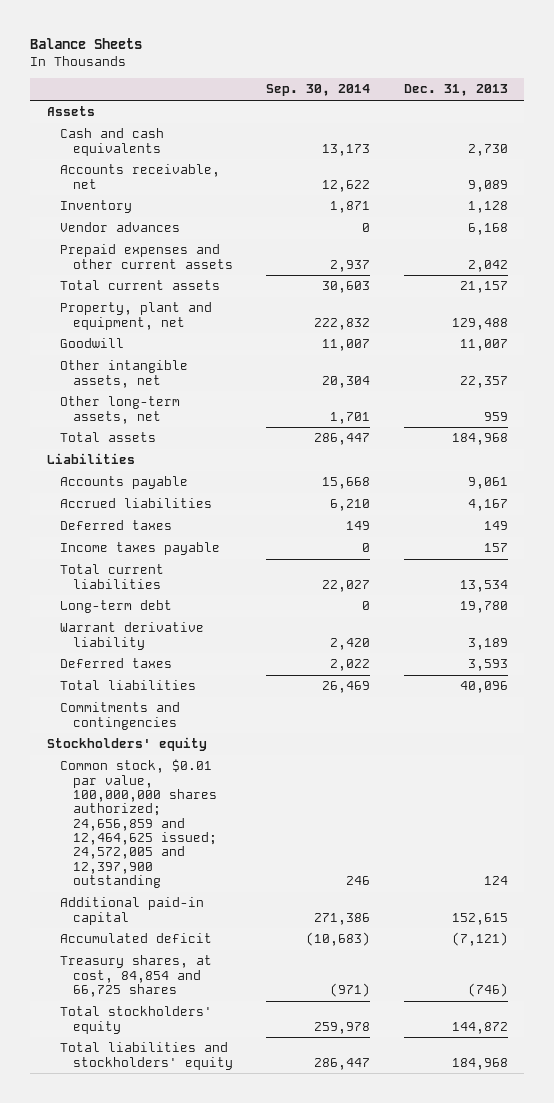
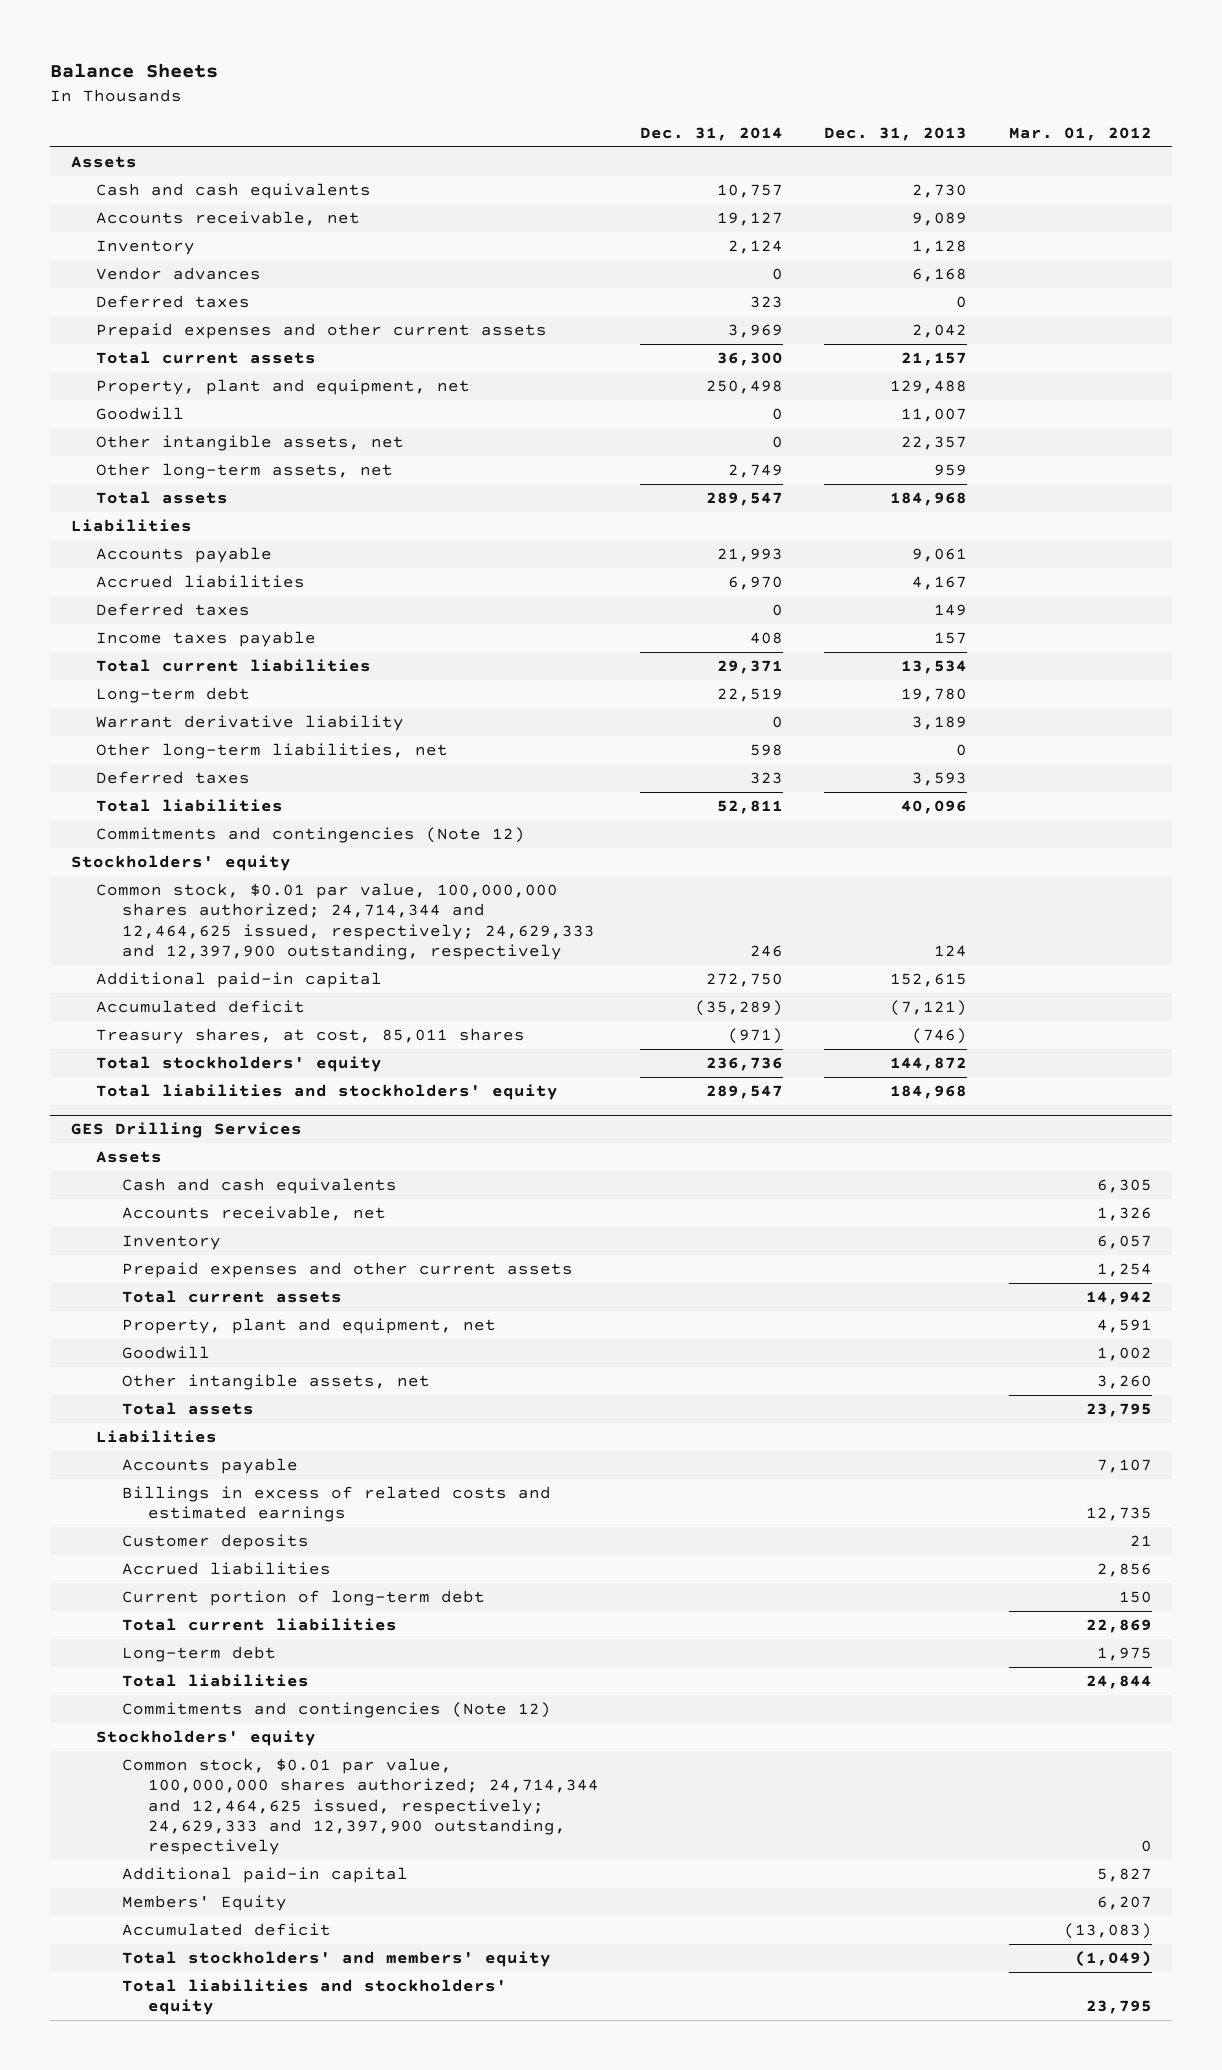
- | Sep. 30, 2014 | Dec. 31, 2013
+ | Dec. 31, 2014 | Dec. 31, 2013 | Mar. 01, 2012
+ Deferred taxes | 323 | 0 |
+ Other long-term liabilities, net | 598 | 0 |
- Commitments and contingencies
+ Commitments and contingencies (Note 12)
- Common stock, $0.01 par value, 100,000,000 shares authorized; 24,656,859 and 12,464,625 issued; 24,572,005 and 12,397,900 outstanding | 246 | 124
+ Common stock, $0.01 par value, 100,000,000 shares authorized; 24,714,344 and 12,464,625 issued, respectively; 24,629,333 and 12,397,900 outstanding, respectively | 246 | 124 |
- Treasury shares, at cost, 84,854 and 66,725 shares | (971) | (746)
+ Treasury shares, at cost, 85,011 shares | (971) | (746) |
+ GES Drilling Services
+ Assets
+ Cash and cash equivalents | | | 6,305
+ Accounts receivable, net | | | 1,326
+ Inventory | | | 6,057
+ Prepaid expenses and other current assets | | | 1,254
+ Total current assets | | | 14,942
+ Property, plant and equipment, net | | | 4,591
+ Goodwill | | | 1,002
+ Other intangible assets, net | | | 3,260
+ Total assets | | | 23,795
+ Liabilities
+ Accounts payable | | | 7,107
+ Billings in excess of related costs and estimated earnings | | | 12,735
+ Customer deposits | | | 21
+ Accrued liabilities | | | 2,856
+ Current portion of long-term debt | | | 150
+ Total current liabilities | | | 22,869
+ Long-term debt | | | 1,975
+ Total liabilities | | | 24,844
+ Commitments and contingencies (Note 12)
+ Stockholders' equity
+ Common stock, $0.01 par value, 100,000,000 shares authorized; 24,714,344 and 12,464,625 issued, respectively; 24,629,333 and 12,397,900 outstanding, respectively | | | 0
+ Additional paid-in capital | | | 5,827
+ Members' Equity | | | 6,207
+ Accumulated deficit | | | (13,083)
+ Total stockholders' and members' equity | | | (1,049)
+ Total liabilities and stockholders' equity | | | 23,795

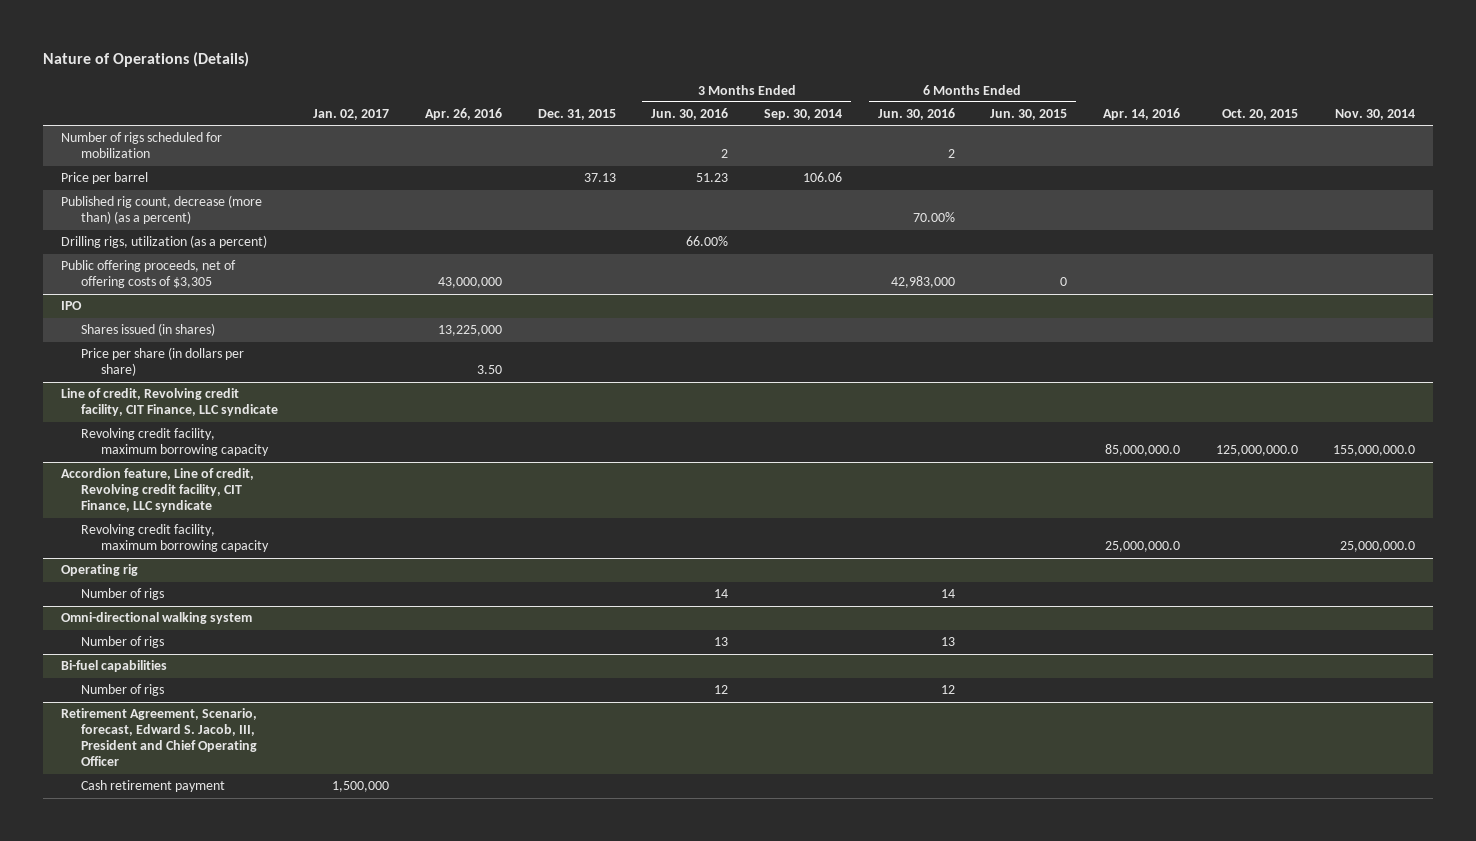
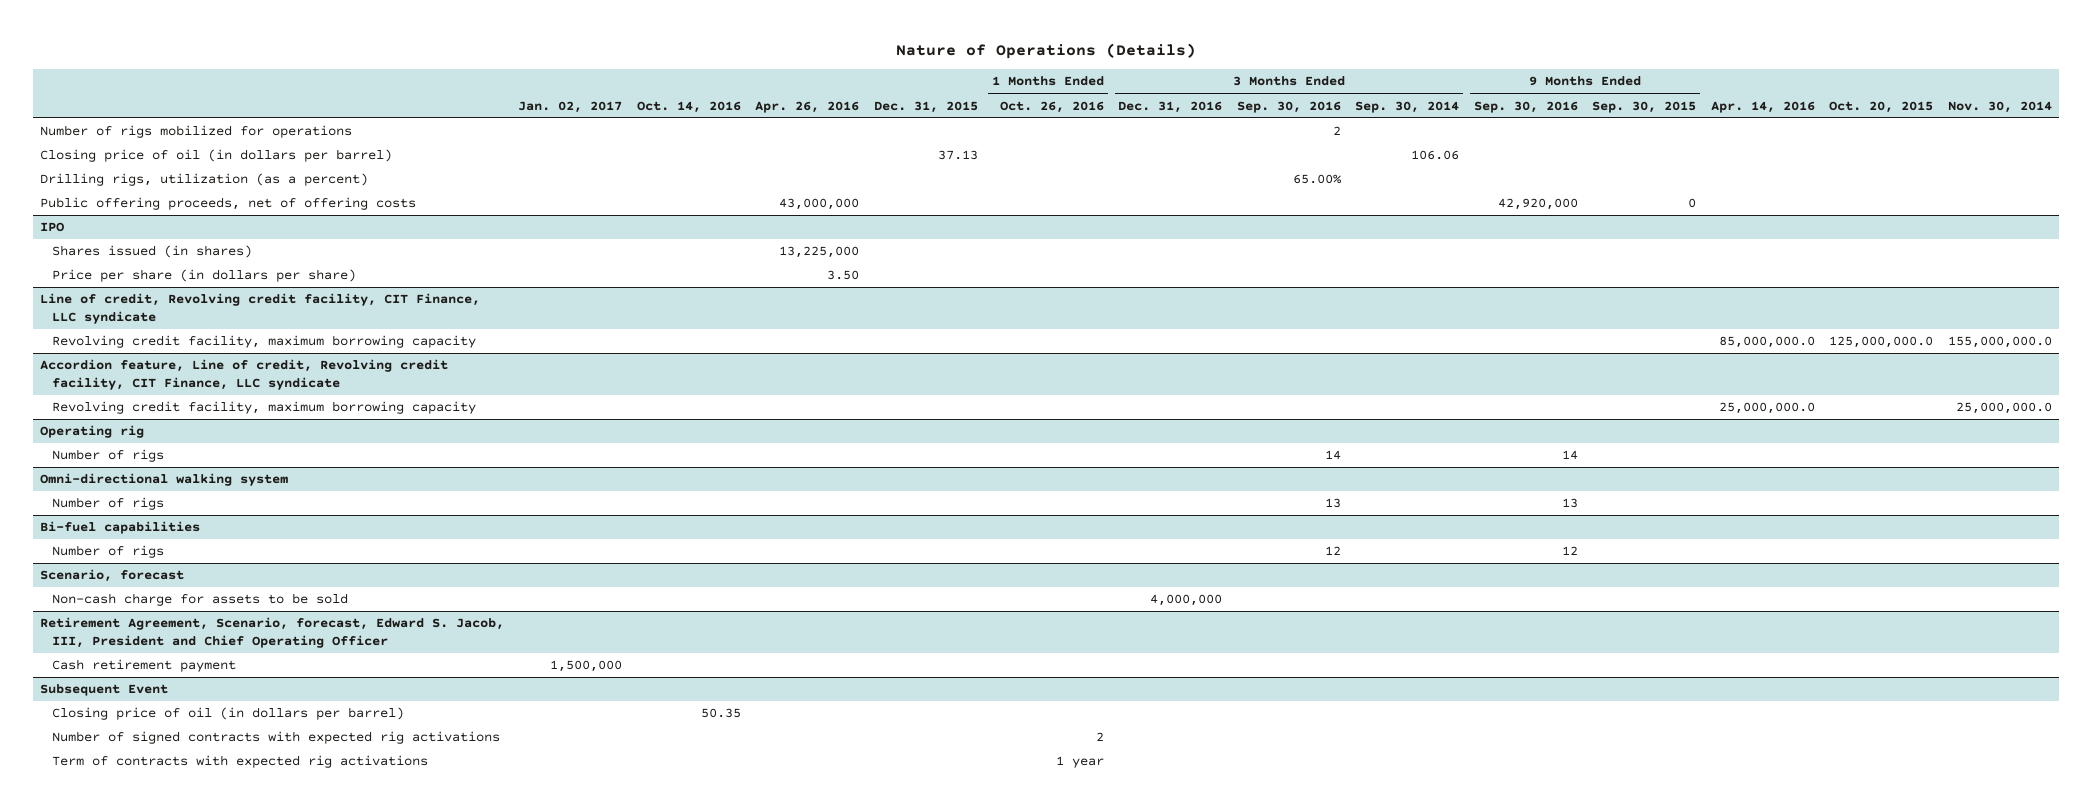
- | Jan. 02, 2017 | Apr. 26, 2016 | Dec. 31, 2015 | 3 Months Ended Jun. 30, 2016 | 3 Months Ended Sep. 30, 2014 | 6 Months Ended Jun. 30, 2016 | 6 Months Ended Jun. 30, 2015 | Apr. 14, 2016 | Oct. 20, 2015 | Nov. 30, 2014
+ | Jan. 02, 2017 | Oct. 14, 2016 | Apr. 26, 2016 | Dec. 31, 2015 | 1 Months Ended Oct. 26, 2016 | 3 Months Ended Dec. 31, 2016 | 3 Months Ended Sep. 30, 2016 | 3 Months Ended Sep. 30, 2014 | 9 Months Ended Sep. 30, 2016 | 9 Months Ended Sep. 30, 2015 | Apr. 14, 2016 | Oct. 20, 2015 | Nov. 30, 2014
- Number of rigs scheduled for mobilization | | | | 2 | | 2 | | | |
- Price per barrel | | | 37.13 | 51.23 | 106.06 | | | | |
- Published rig count, decrease (more than) (as a percent) | | | | | | 70.00% | | | |
+ Number of rigs mobilized for operations | | | | | | | 2 | | | | | |
+ Closing price of oil (in dollars per barrel) | | | | 37.13 | | | | 106.06 | | | | |
- Public offering proceeds, net of offering costs of $3,305 | | 43,000,000 | | | | 42,983,000 | 0 | | |
+ Public offering proceeds, net of offering costs | | | 43,000,000 | | | | | | 42,920,000 | 0 | | |
+ Scenario, forecast
+ Non-cash charge for assets to be sold | | | | | | 4,000,000 | | | | | | |
+ Subsequent Event
+ Closing price of oil (in dollars per barrel) | | 50.35 | | | | | | | | | | |
+ Number of signed contracts with expected rig activations | | | | | 2 | | | | | | | |
+ Term of contracts with expected rig activations | | | | | 1 year | | | | | | | |

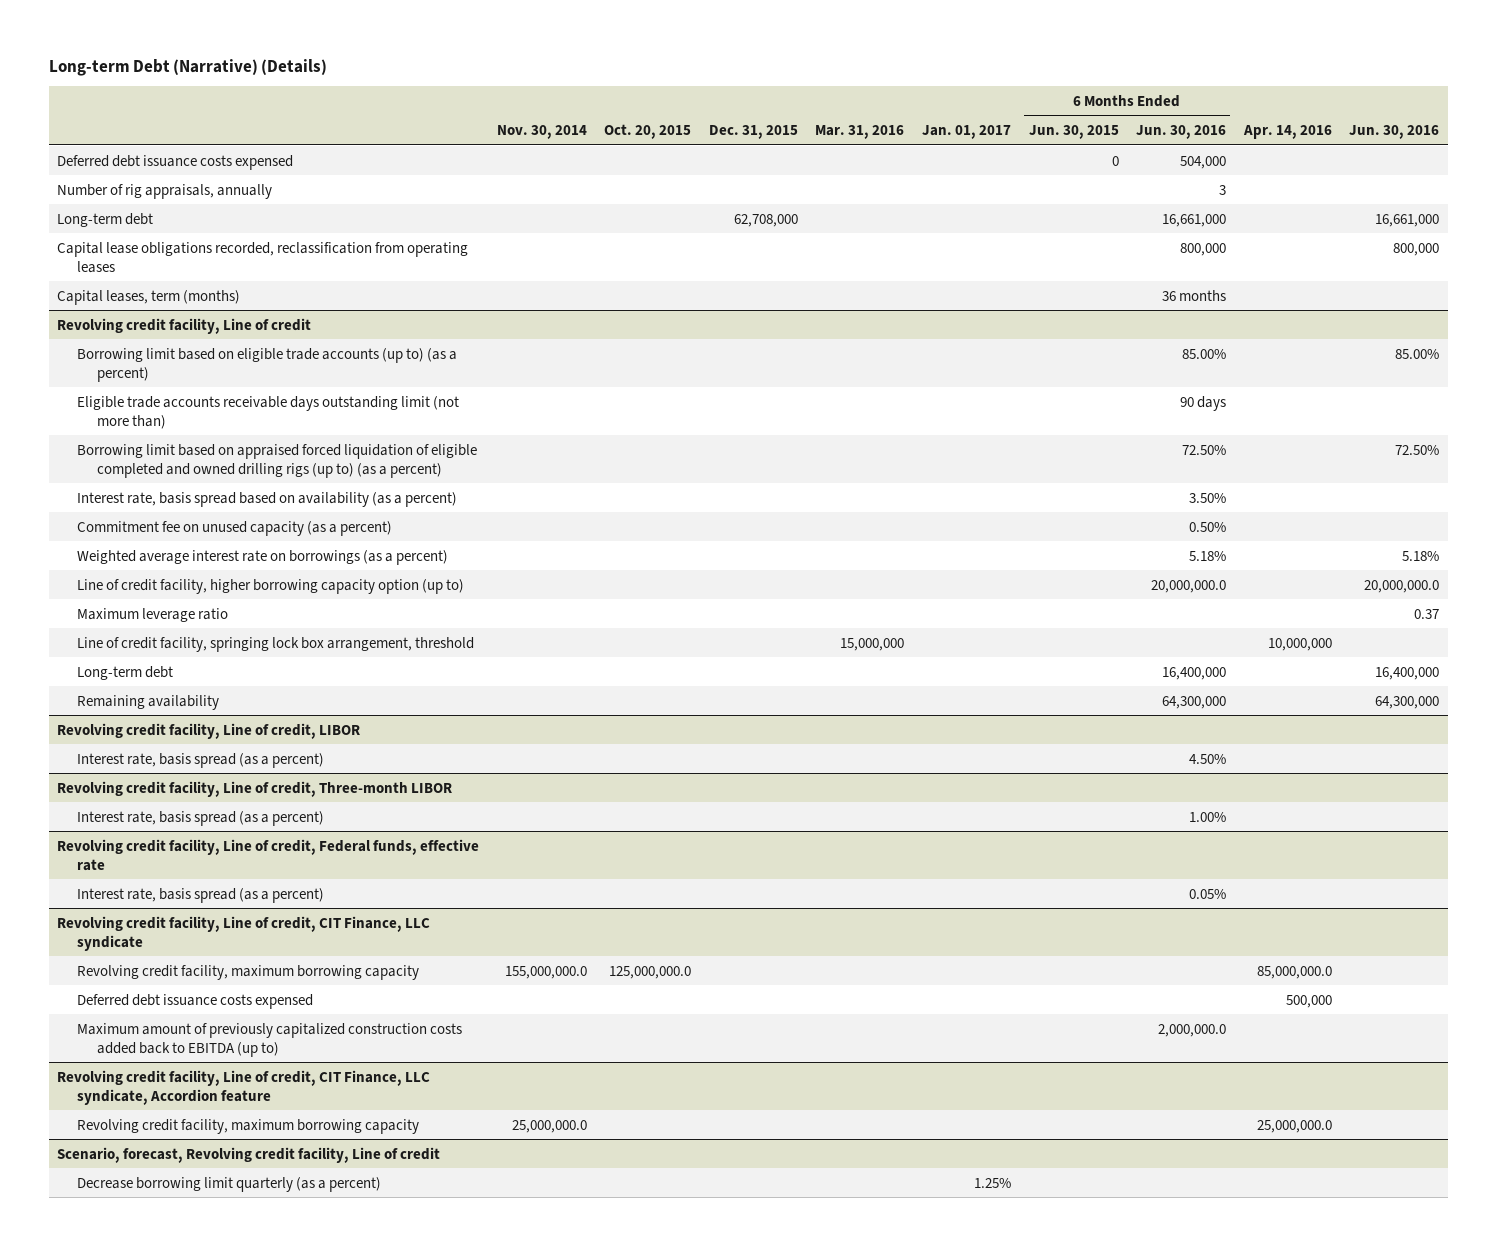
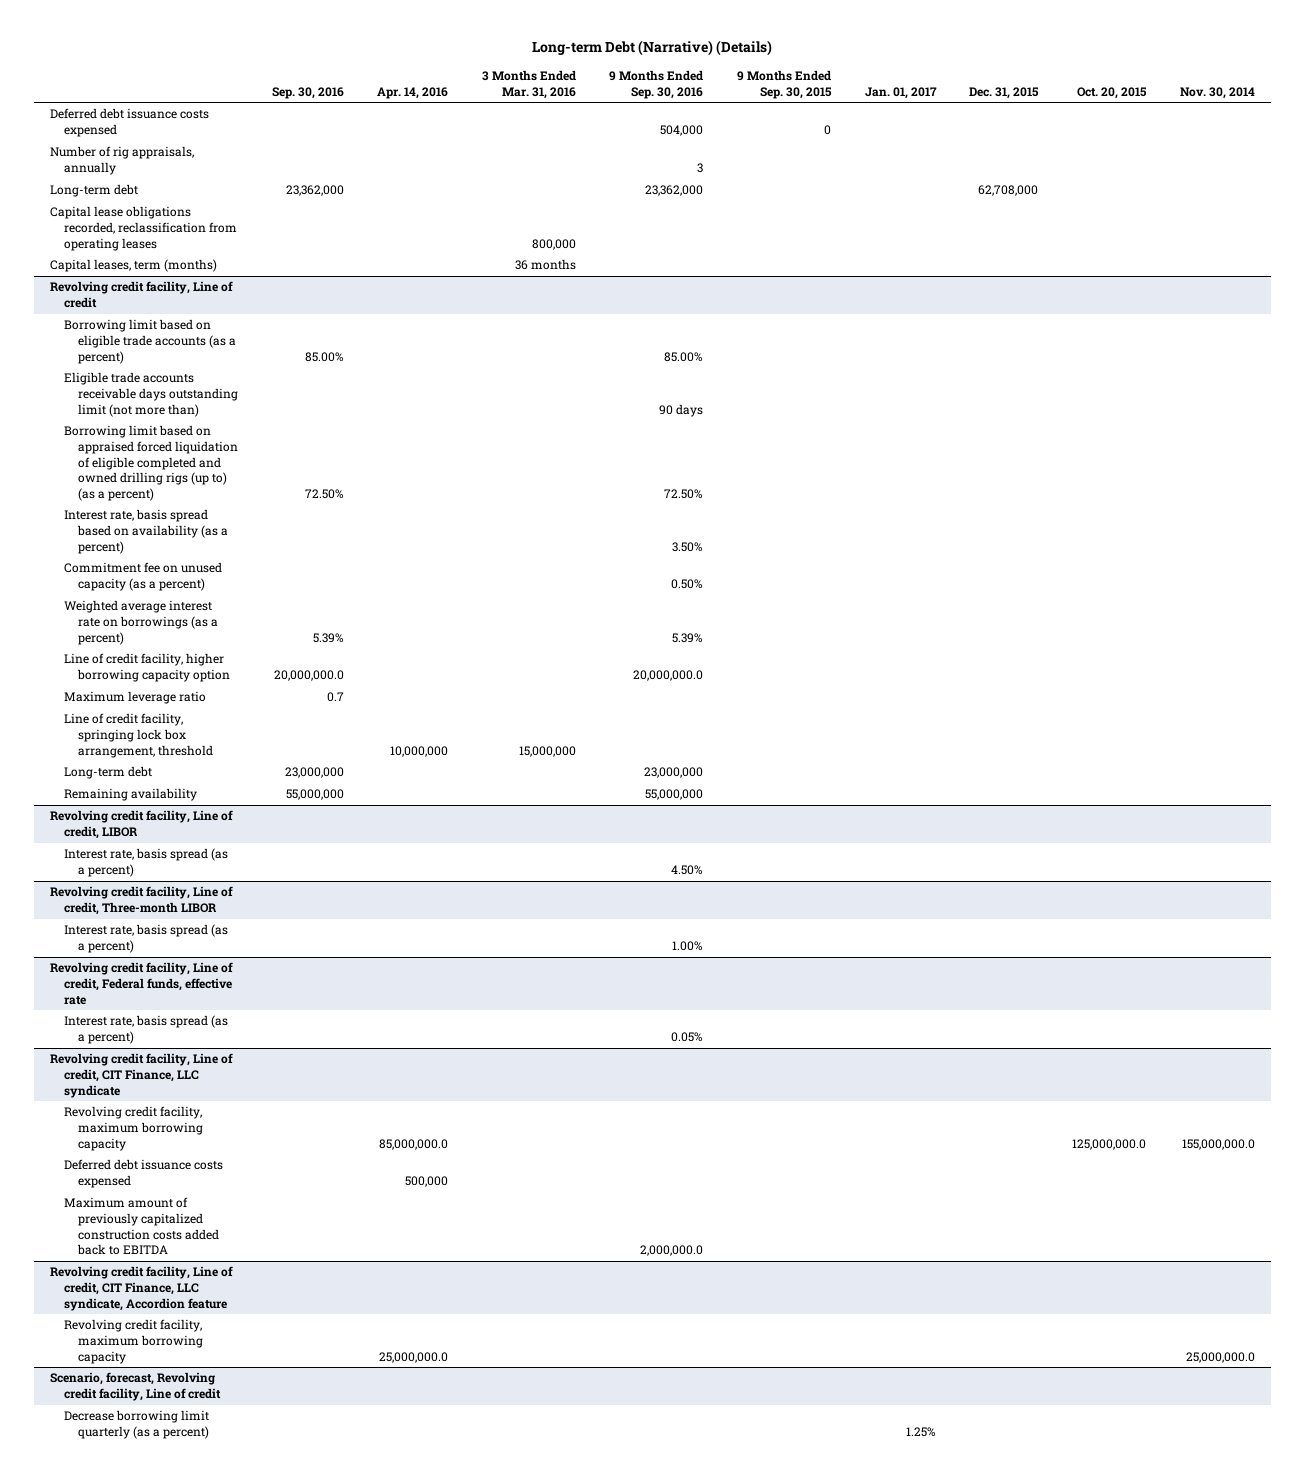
- | Nov. 30, 2014 | Oct. 20, 2015 | Dec. 31, 2015 | Mar. 31, 2016 | Jan. 01, 2017 | 6 Months Ended Jun. 30, 2015 | 6 Months Ended Jun. 30, 2016 | Apr. 14, 2016 | Jun. 30, 2016
+ | Sep. 30, 2016 | Apr. 14, 2016 | 3 Months Ended Mar. 31, 2016 | 9 Months Ended Sep. 30, 2016 | 9 Months Ended Sep. 30, 2015 | Jan. 01, 2017 | Dec. 31, 2015 | Oct. 20, 2015 | Nov. 30, 2014
@ Revolving credit facility, Line of credit
- Borrowing limit based on eligible trade accounts (up to) (as a percent) | | | | | | | 85.00% | | 85.00%
+ Borrowing limit based on eligible trade accounts (as a percent) | 85.00% | | | 85.00% | | | | |
- Line of credit facility, higher borrowing capacity option (up to) | | | | | | | 20,000,000.0 | | 20,000,000.0
+ Line of credit facility, higher borrowing capacity option | 20,000,000.0 | | | 20,000,000.0 | | | | |
@ Revolving credit facility, Line of credit, CIT Finance, LLC syndicate
- Maximum amount of previously capitalized construction costs added back to EBITDA (up to) | | | | | | | 2,000,000.0 | |
+ Maximum amount of previously capitalized construction costs added back to EBITDA | | | | 2,000,000.0 | | | | |

